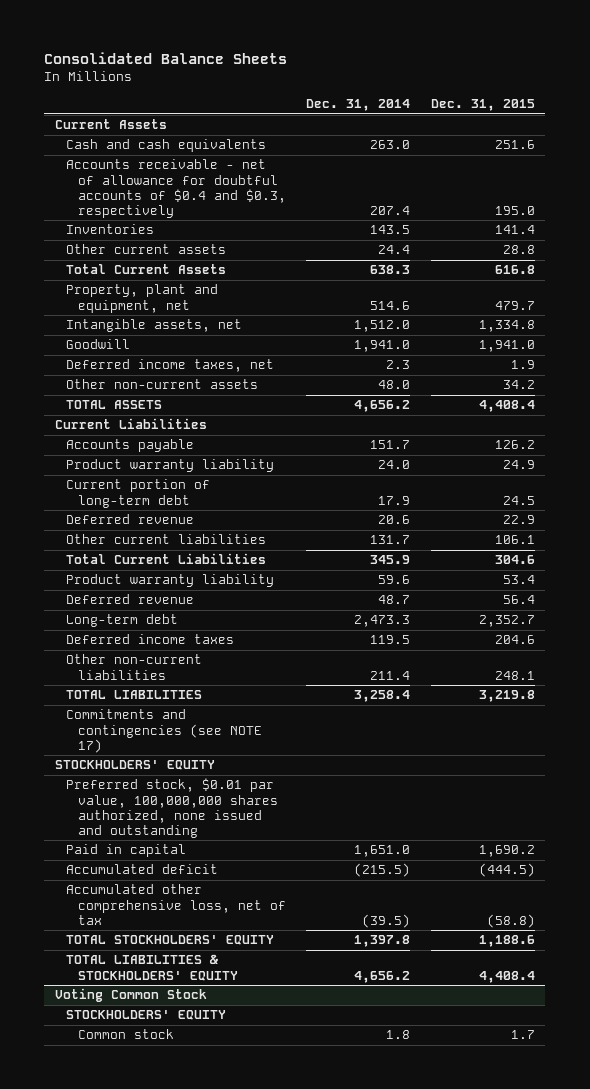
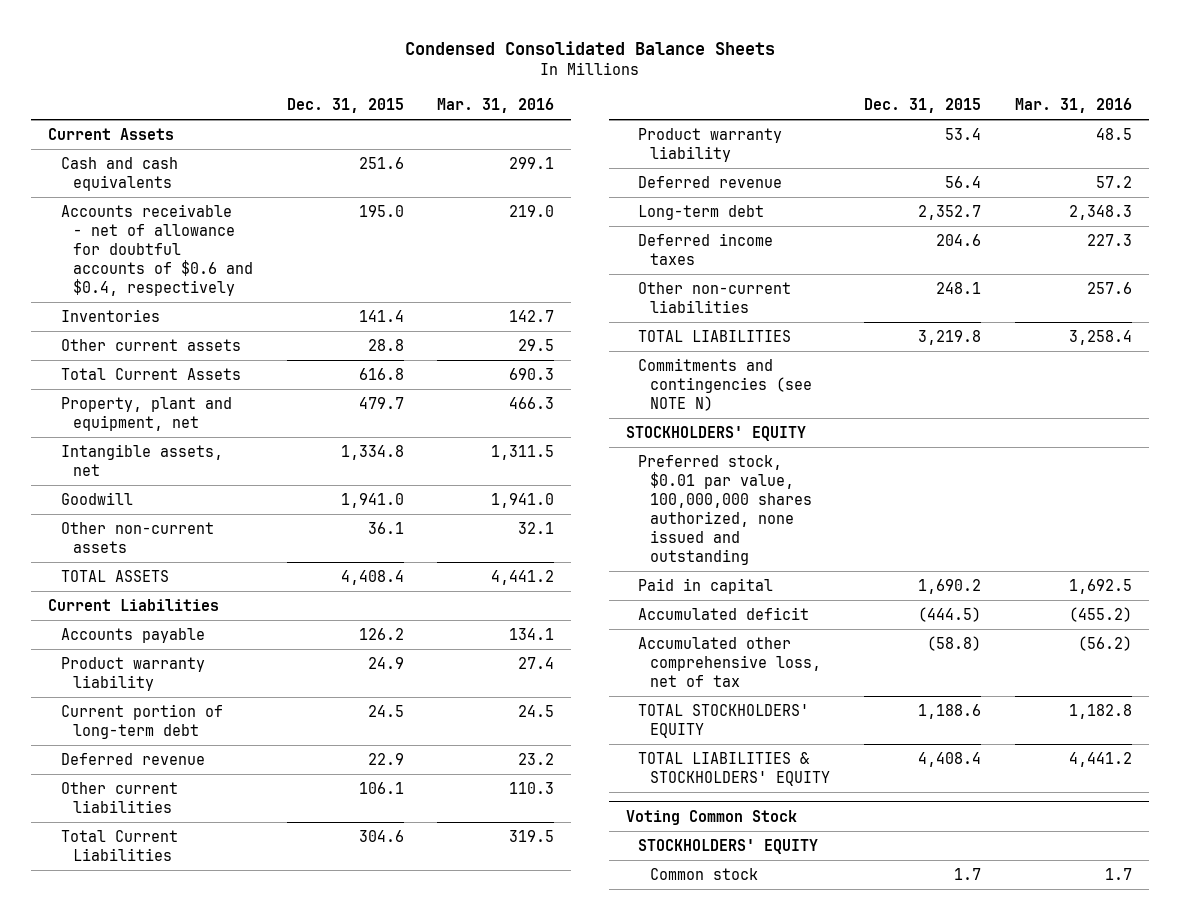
- Consolidated Balance Sheets
+ Condensed Consolidated Balance Sheets
- | Dec. 31, 2014 | Dec. 31, 2015
+ | Dec. 31, 2015 | Mar. 31, 2016
- Accounts receivable - net of allowance for doubtful accounts of $0.4 and $0.3, respectively | 207.4 | 195.0
+ Accounts receivable - net of allowance for doubtful accounts of $0.6 and $0.4, respectively | 195.0 | 219.0
- Deferred income taxes, net | 2.3 | 1.9
- Other non-current assets | 48.0 | 34.2
+ Other non-current assets | 36.1 | 32.1
- Commitments and contingencies (see NOTE 17)
+ Commitments and contingencies (see NOTE N)

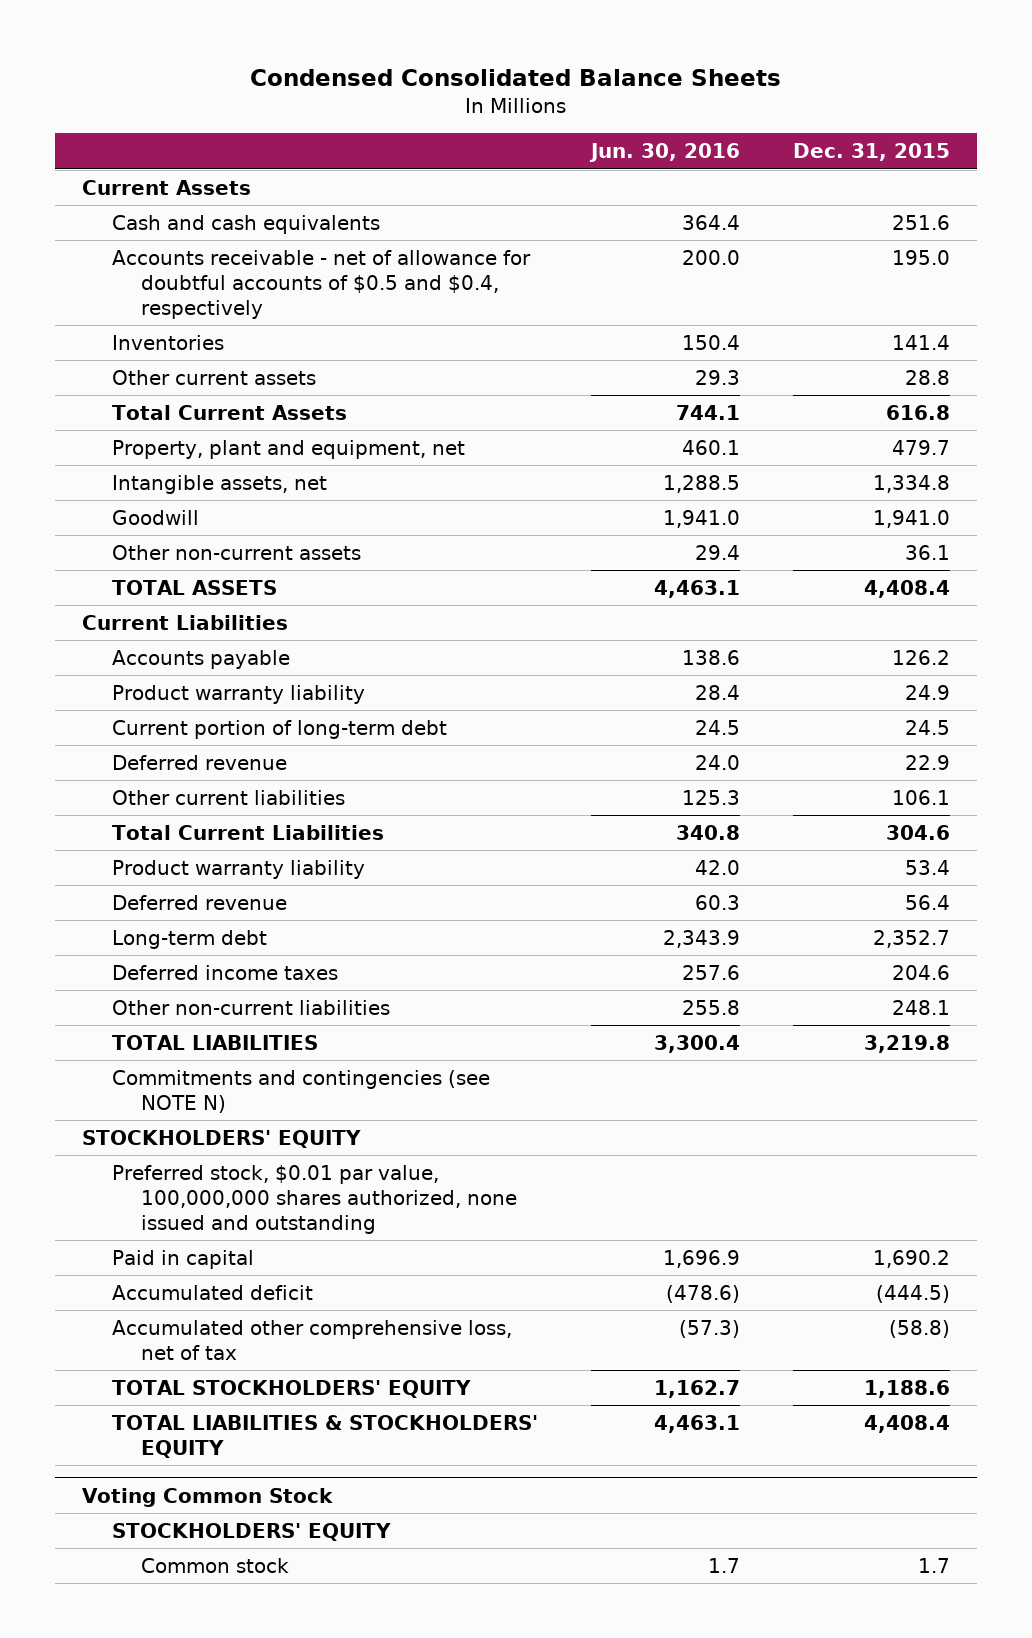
- | Dec. 31, 2015 | Mar. 31, 2016
+ | Jun. 30, 2016 | Dec. 31, 2015
- Accounts receivable - net of allowance for doubtful accounts of $0.6 and $0.4, respectively | 195.0 | 219.0
+ Accounts receivable - net of allowance for doubtful accounts of $0.5 and $0.4, respectively | 200.0 | 195.0

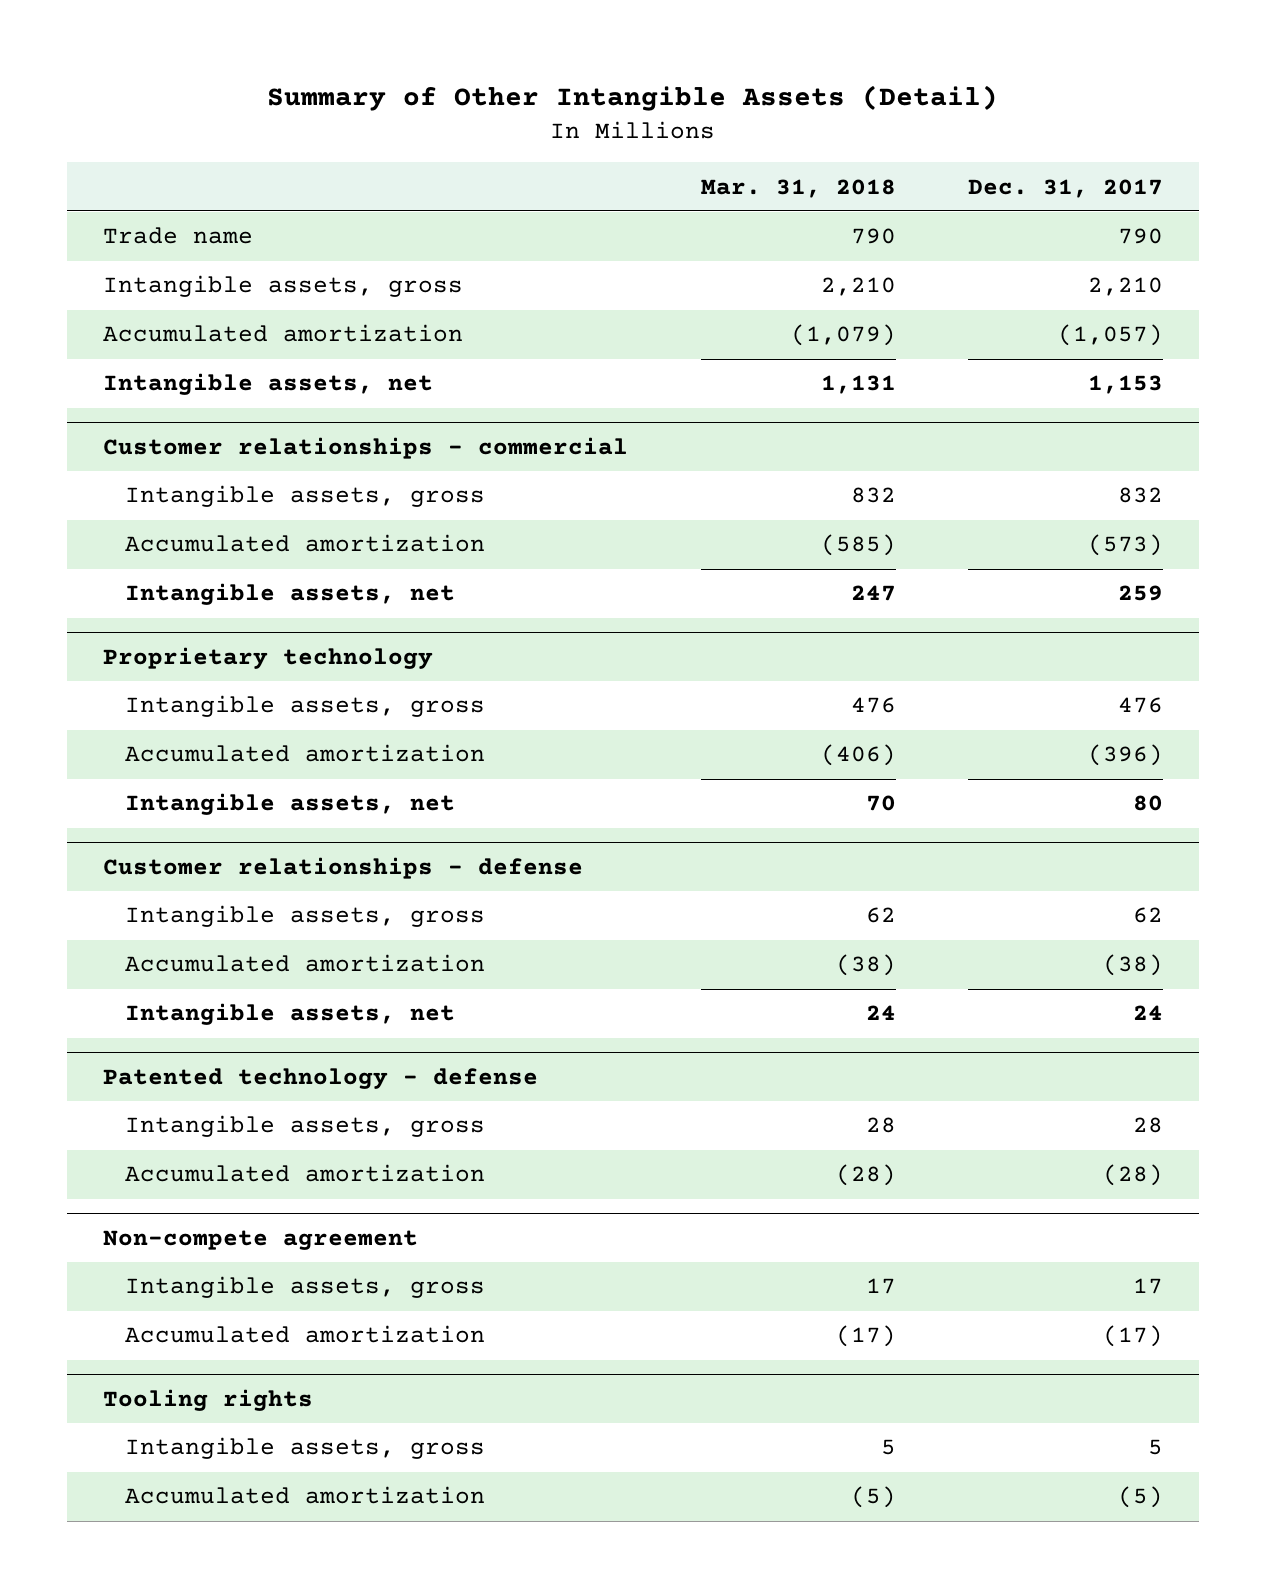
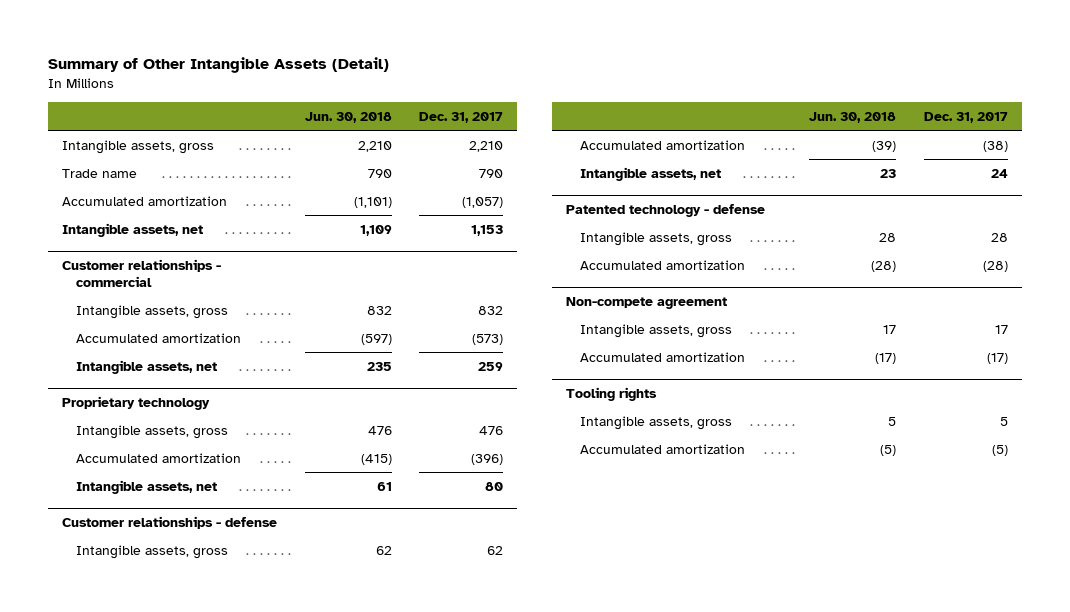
- | Mar. 31, 2018 | Dec. 31, 2017
+ | Jun. 30, 2018 | Dec. 31, 2017
moved down: Trade name | 790 | 790

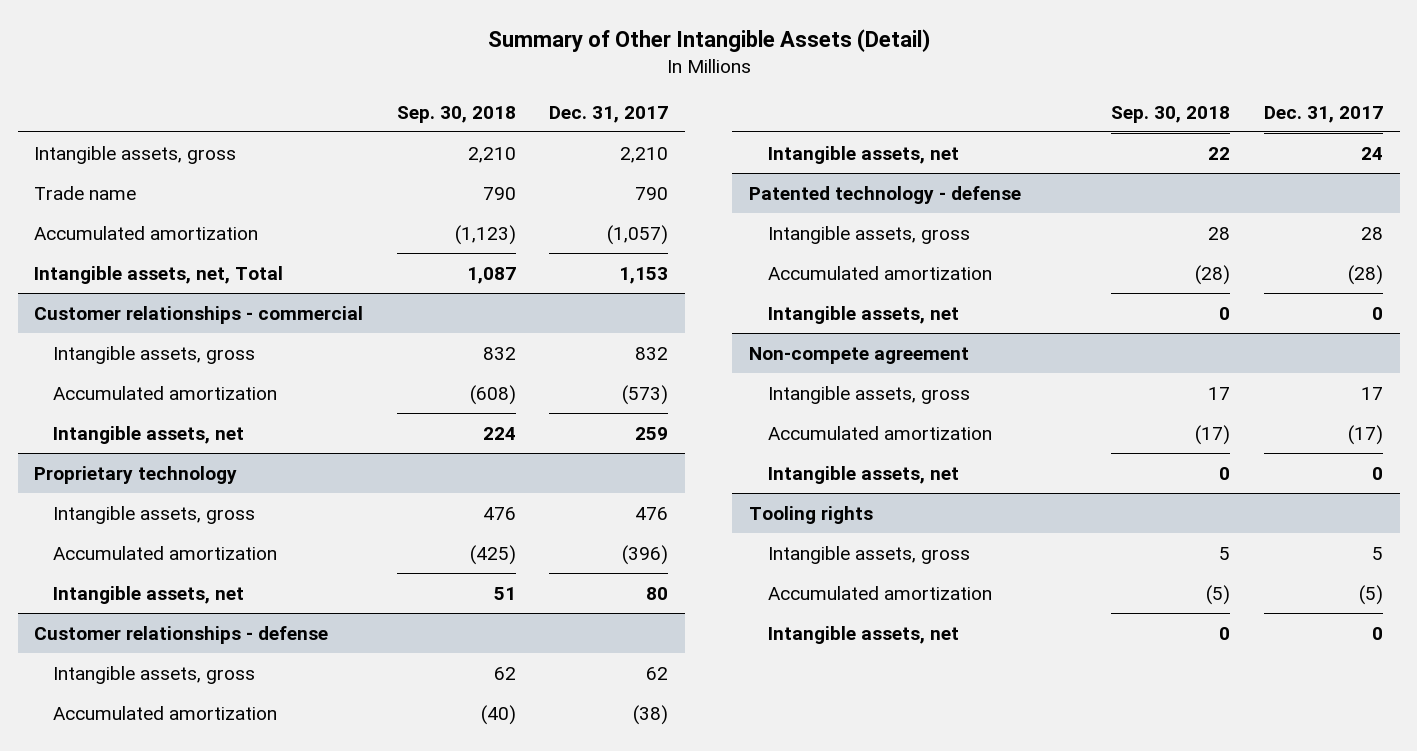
- | Jun. 30, 2018 | Dec. 31, 2017
+ | Sep. 30, 2018 | Dec. 31, 2017
- Intangible assets, net | 1,109 | 1,153
+ Intangible assets, net, Total | 1,087 | 1,153
@ Patented technology - defense
+ Intangible assets, net | 0 | 0
@ Non-compete agreement
+ Intangible assets, net | 0 | 0
@ Tooling rights
+ Intangible assets, net | 0 | 0

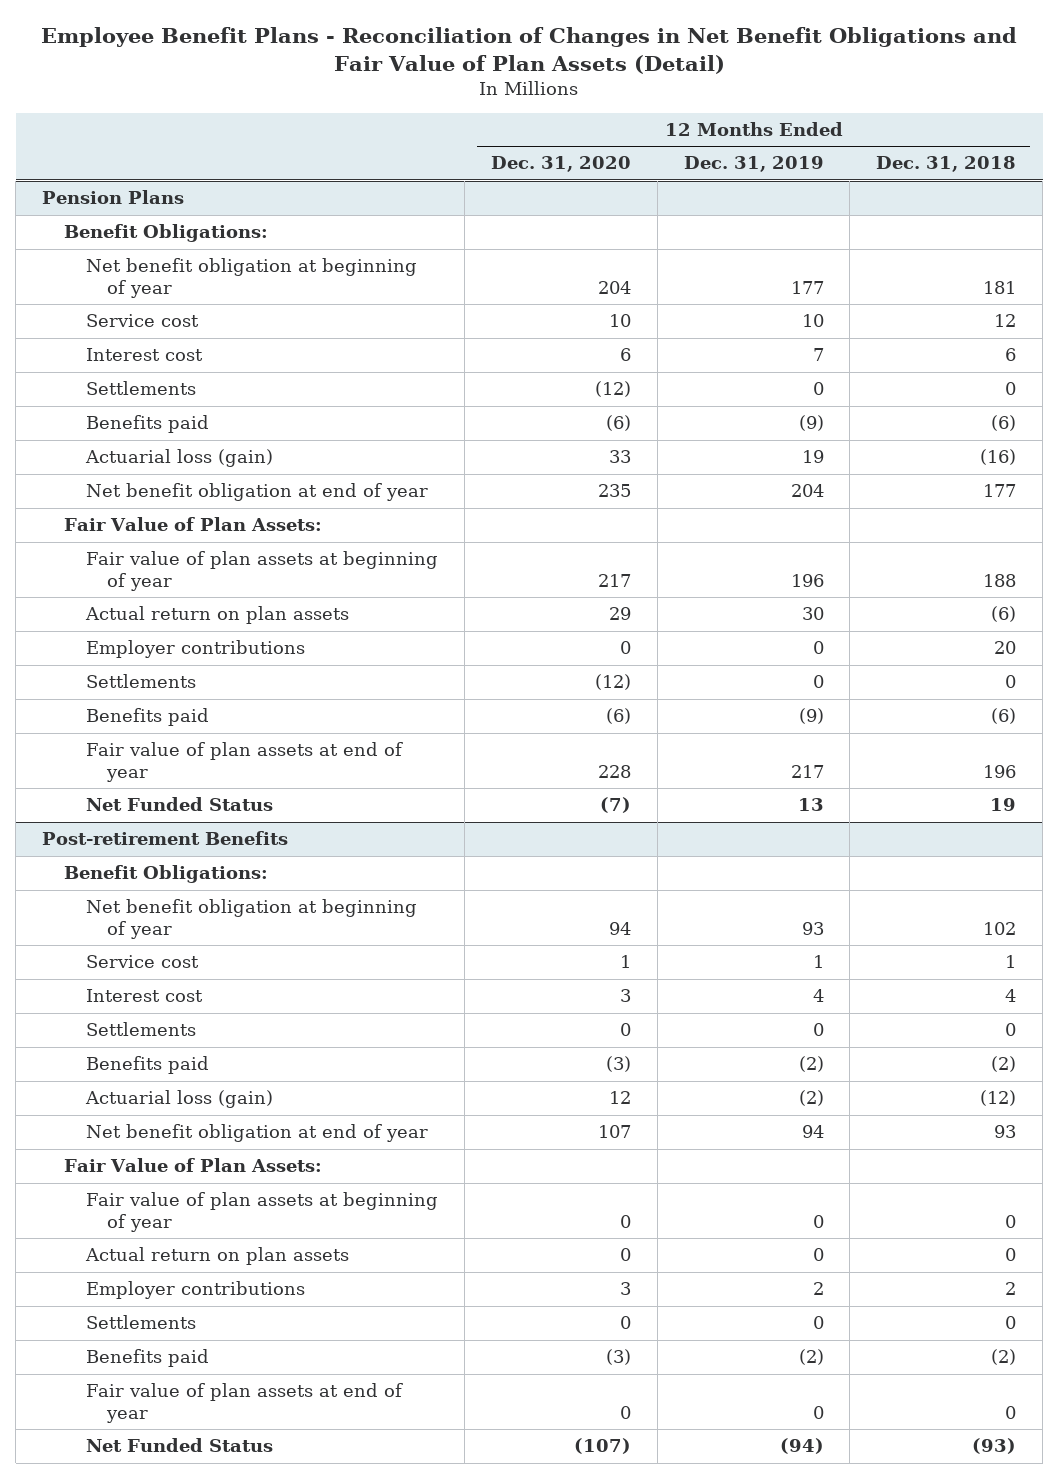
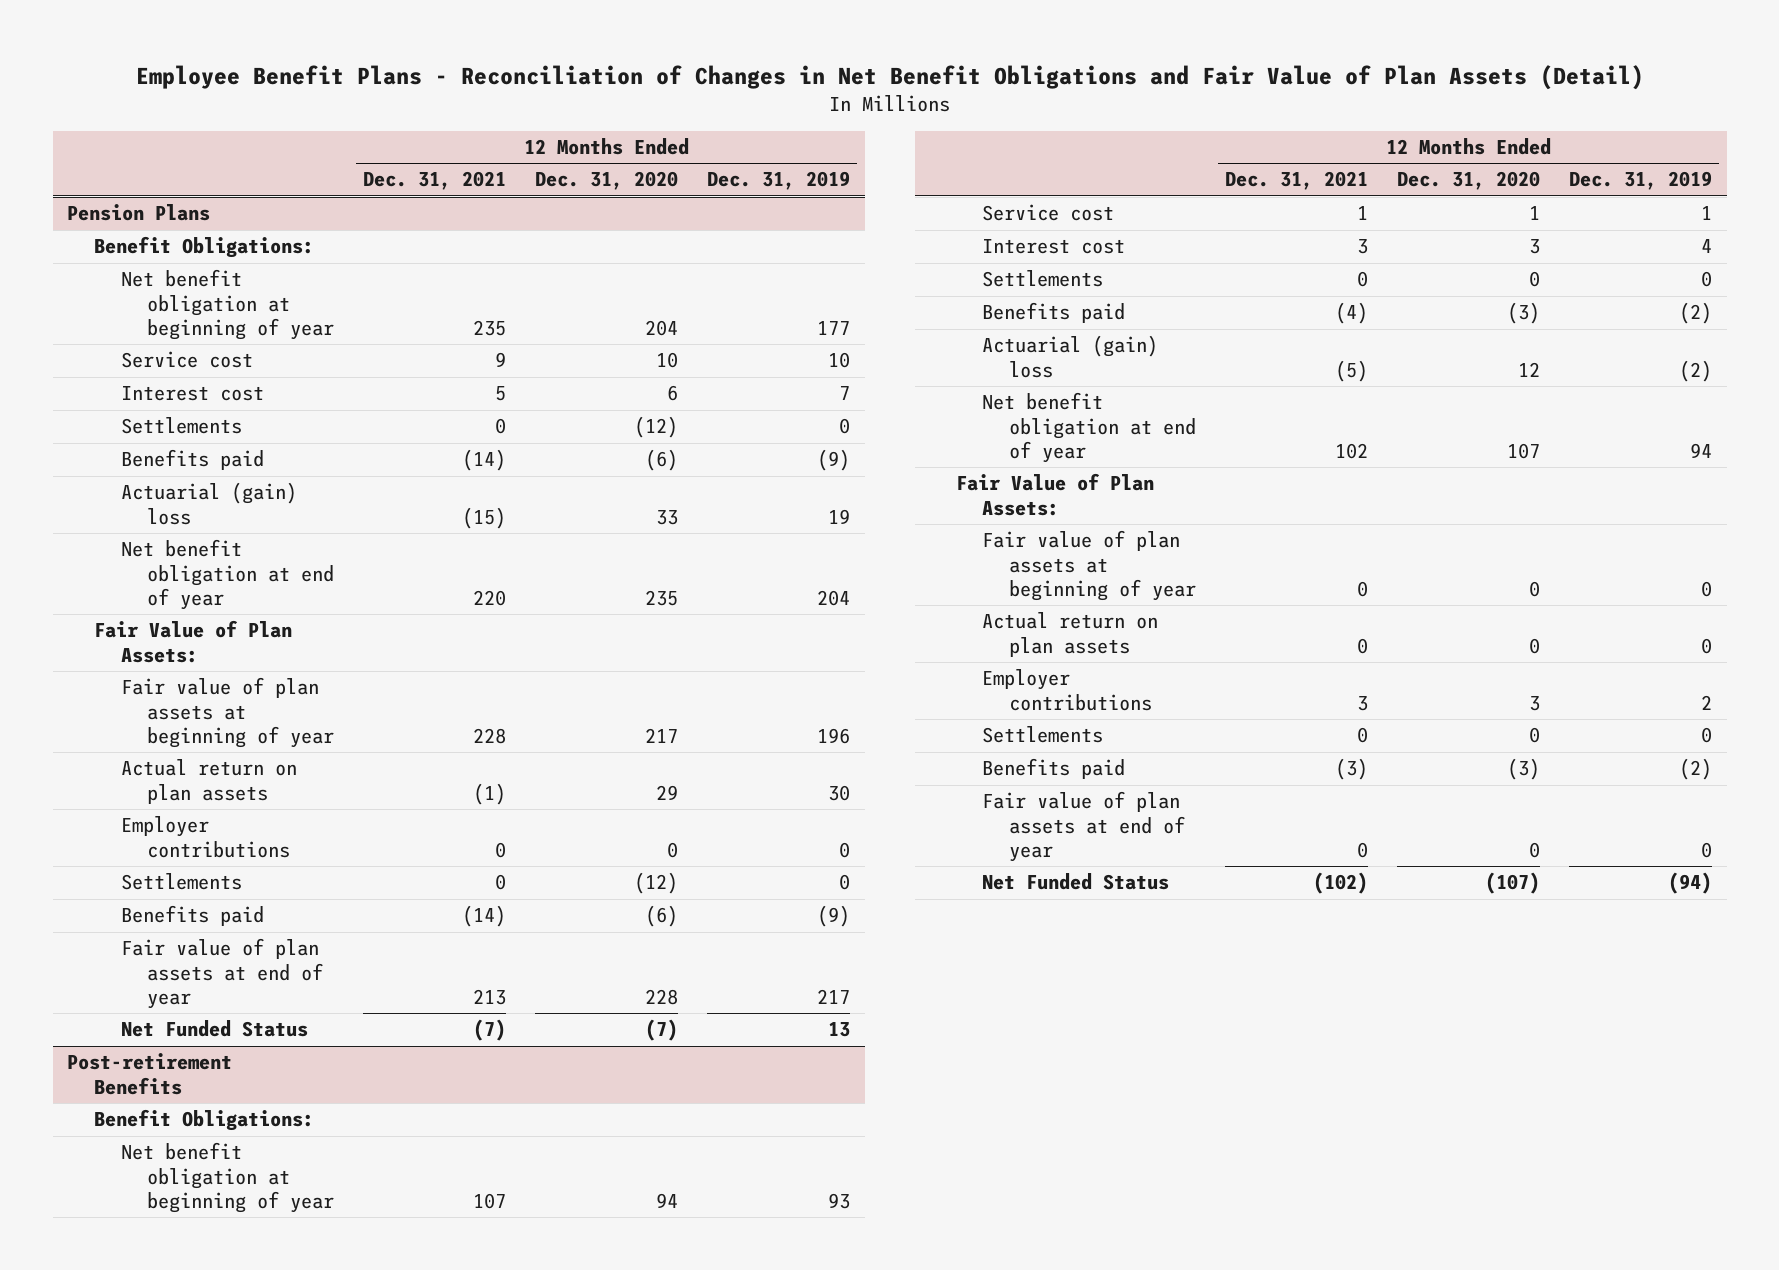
- | 12 Months Ended Dec. 31, 2020 | 12 Months Ended Dec. 31, 2019 | 12 Months Ended Dec. 31, 2018
+ | 12 Months Ended Dec. 31, 2021 | 12 Months Ended Dec. 31, 2020 | 12 Months Ended Dec. 31, 2019
@ Pension Plans
- Actuarial loss (gain) | 33 | 19 | (16)
+ Actuarial (gain) loss | (15) | 33 | 19
@ Post-retirement Benefits
- Actuarial loss (gain) | 12 | (2) | (12)
+ Actuarial (gain) loss | (5) | 12 | (2)

